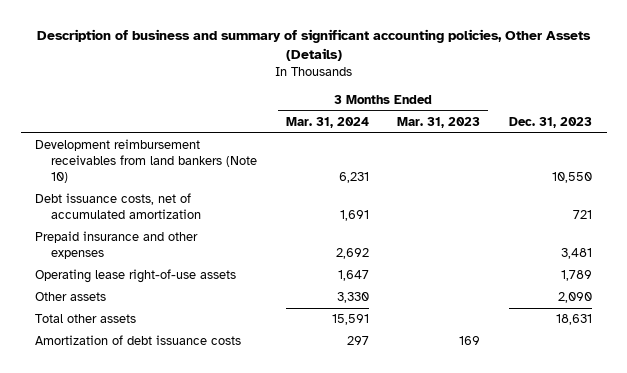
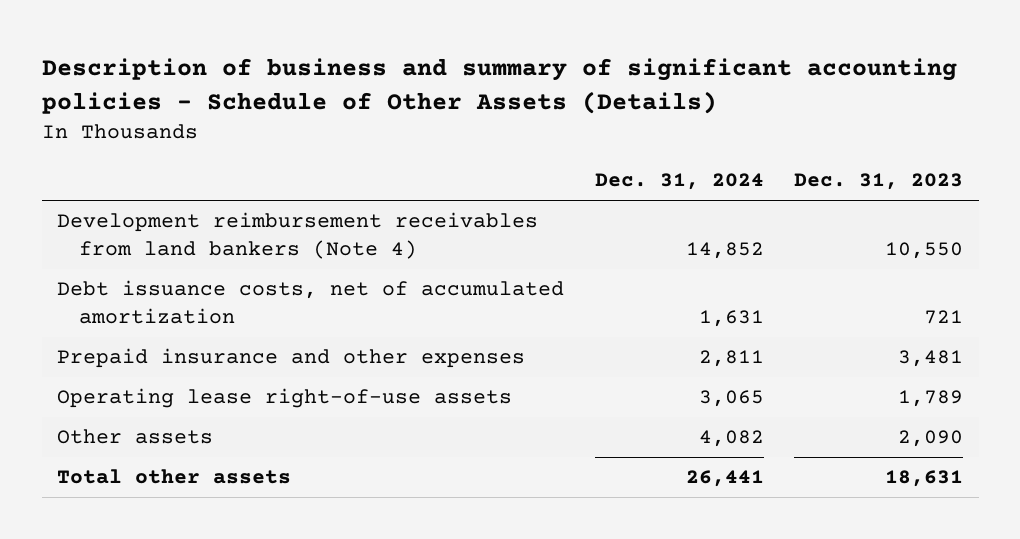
- Description of business and summary of significant accounting policies, Other Assets (Details)
+ Description of business and summary of significant accounting policies - Schedule of Other Assets (Details)
- | 3 Months Ended Mar. 31, 2024 | 3 Months Ended Mar. 31, 2023 | Dec. 31, 2023
+ | Dec. 31, 2024 | Dec. 31, 2023
- Development reimbursement receivables from land bankers (Note 10) | 6,231 | | 10,550
+ Development reimbursement receivables from land bankers (Note 4) | 14,852 | 10,550
- Amortization of debt issuance costs | 297 | 169 |

